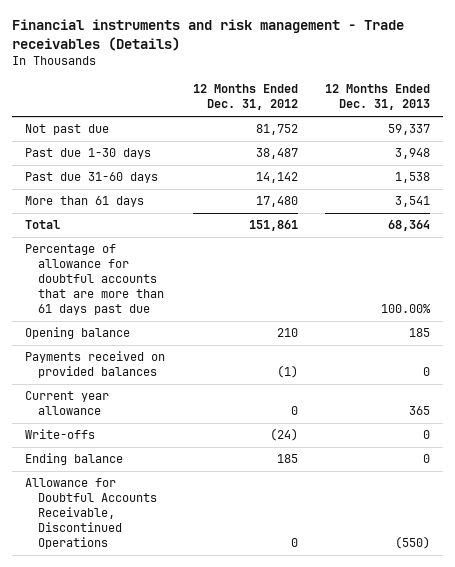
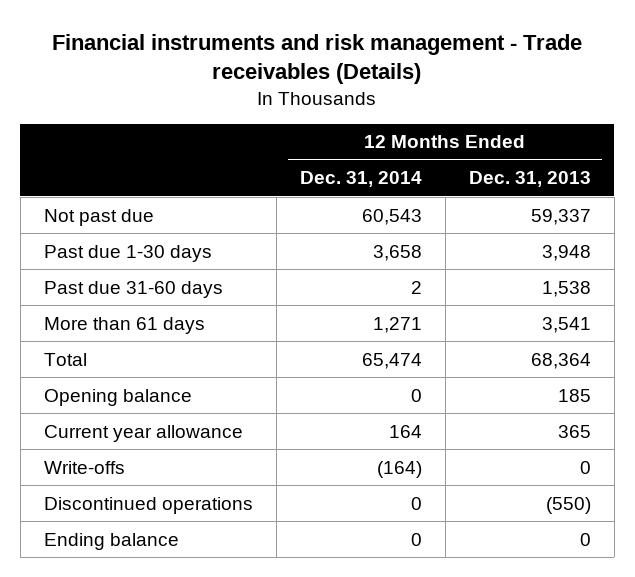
- | 12 Months Ended Dec. 31, 2012 | 12 Months Ended Dec. 31, 2013
+ | 12 Months Ended Dec. 31, 2014 | 12 Months Ended Dec. 31, 2013
- Percentage of allowance for doubtful accounts that are more than 61 days past due | | 100.00%
- Payments received on provided balances | (1) | 0
+ Discontinued operations | 0 | (550)
- Allowance for Doubtful Accounts Receivable, Discontinued Operations | 0 | (550)

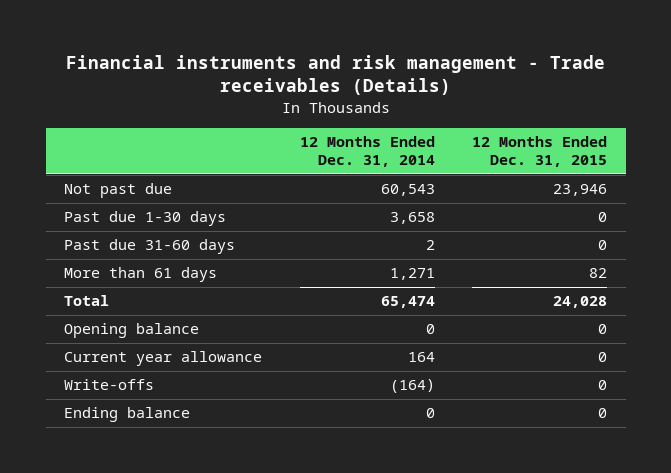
- | 12 Months Ended Dec. 31, 2014 | 12 Months Ended Dec. 31, 2013
+ | 12 Months Ended Dec. 31, 2014 | 12 Months Ended Dec. 31, 2015
- Discontinued operations | 0 | (550)

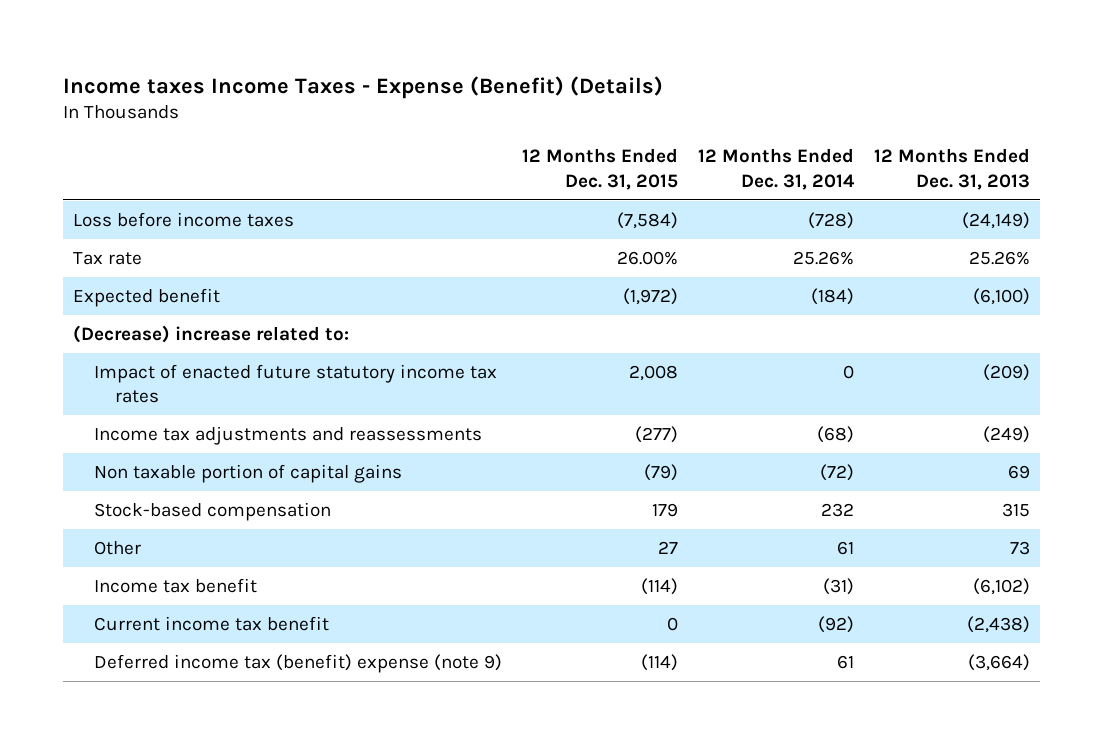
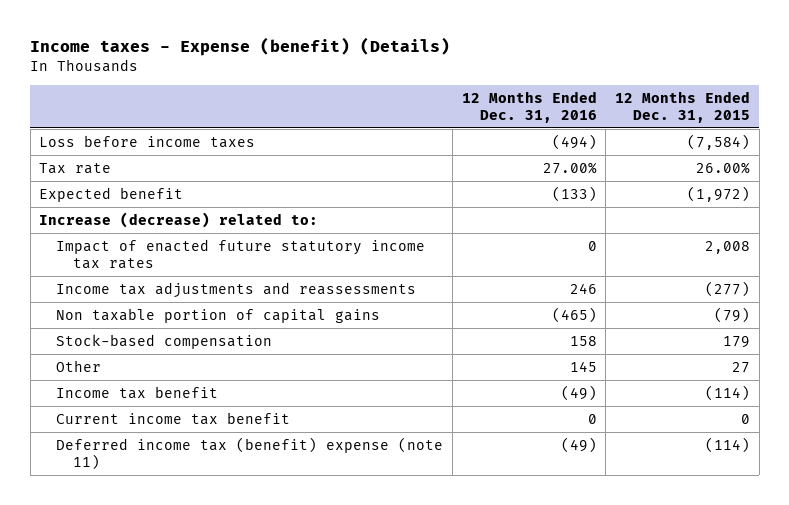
- Income taxes Income Taxes - Expense (Benefit) (Details)
+ Income taxes - Expense (benefit) (Details)
- | 12 Months Ended Dec. 31, 2015 | 12 Months Ended Dec. 31, 2014 | 12 Months Ended Dec. 31, 2013
+ | 12 Months Ended Dec. 31, 2016 | 12 Months Ended Dec. 31, 2015
- (Decrease) increase related to:
+ Increase (decrease) related to:
- Deferred income tax (benefit) expense (note 9) | (114) | 61 | (3,664)
+ Deferred income tax (benefit) expense (note 11) | (49) | (114)

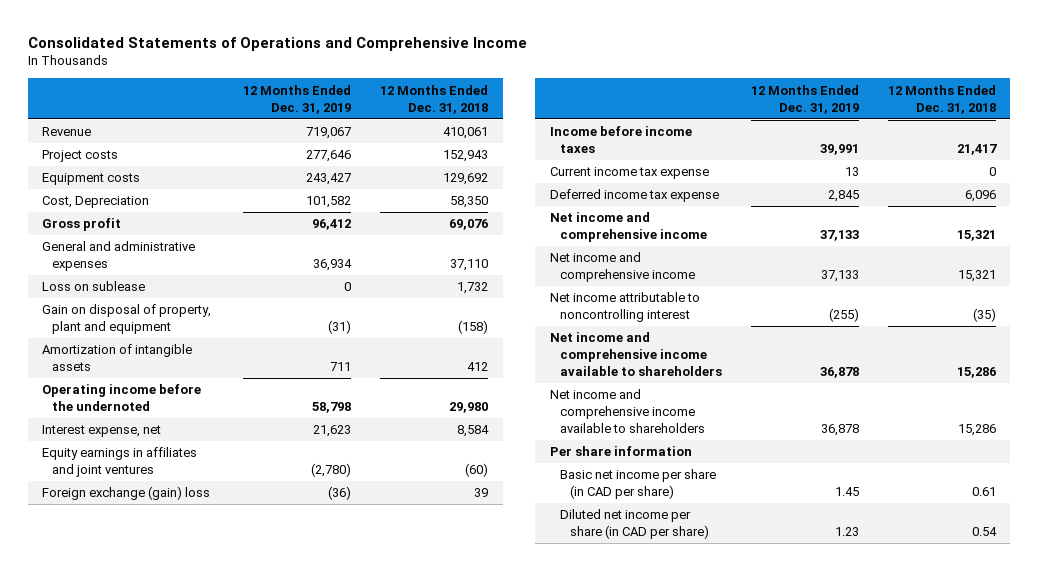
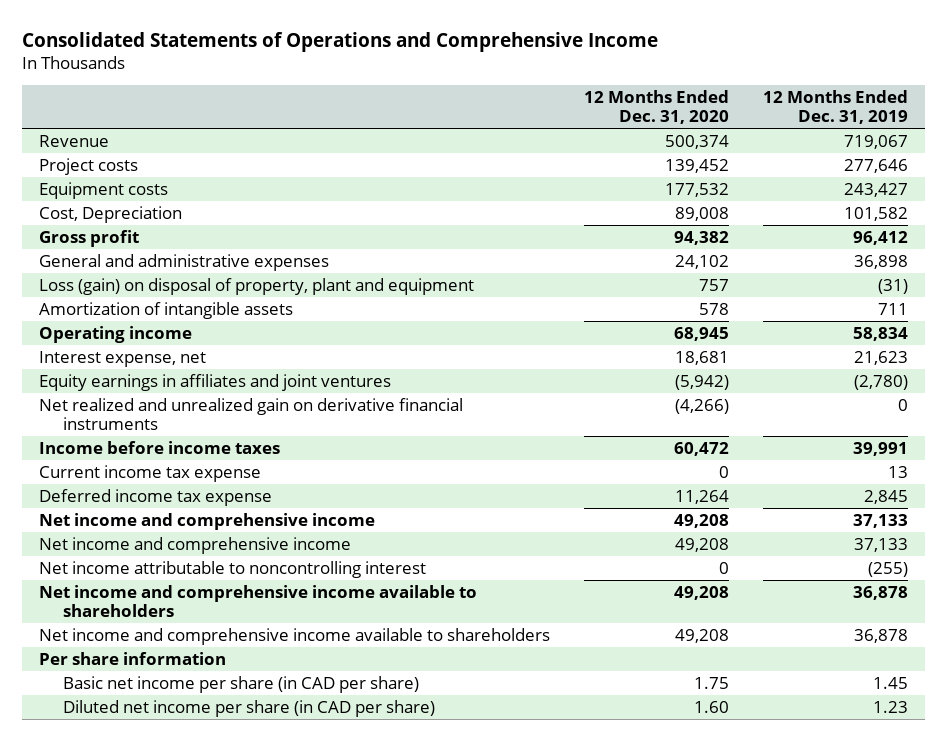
- | 12 Months Ended Dec. 31, 2019 | 12 Months Ended Dec. 31, 2018
+ | 12 Months Ended Dec. 31, 2020 | 12 Months Ended Dec. 31, 2019
- General and administrative expenses | 36,934 | 37,110
- Loss on sublease | 0 | 1,732
- Gain on disposal of property, plant and equipment | (31) | (158)
+ General and administrative expenses | 24,102 | 36,898
+ Loss (gain) on disposal of property, plant and equipment | 757 | (31)
- Operating income before the undernoted | 58,798 | 29,980
+ Operating income | 68,945 | 58,834
- Foreign exchange (gain) loss | (36) | 39
+ Net realized and unrealized gain on derivative financial instruments | (4,266) | 0

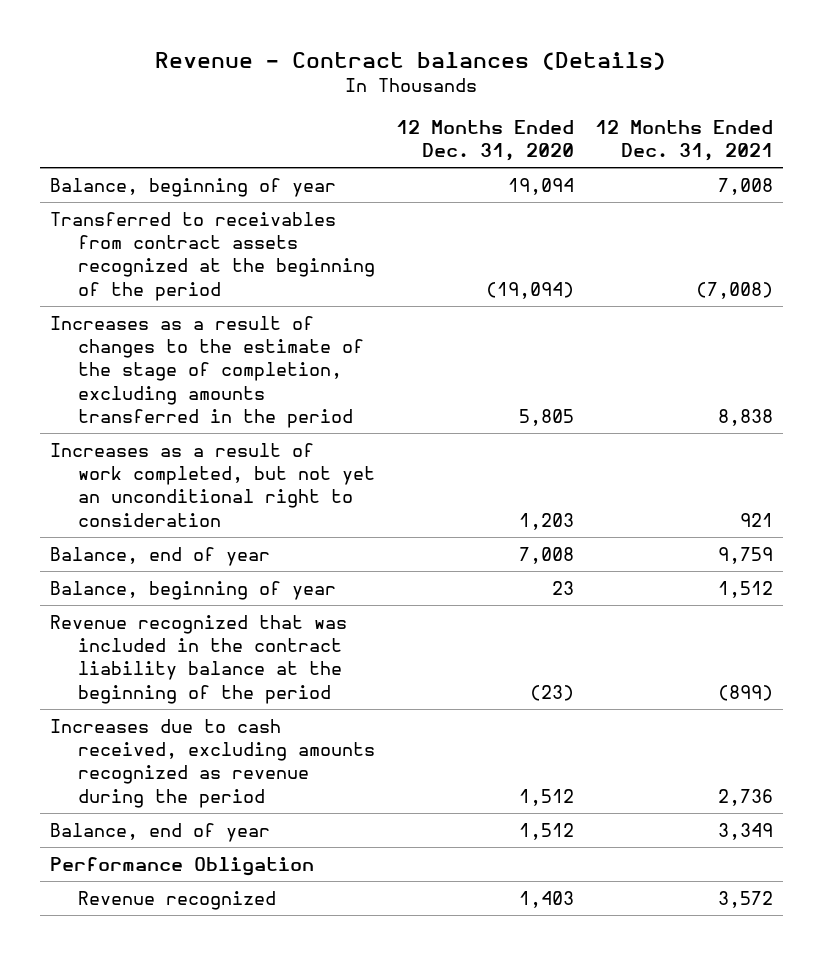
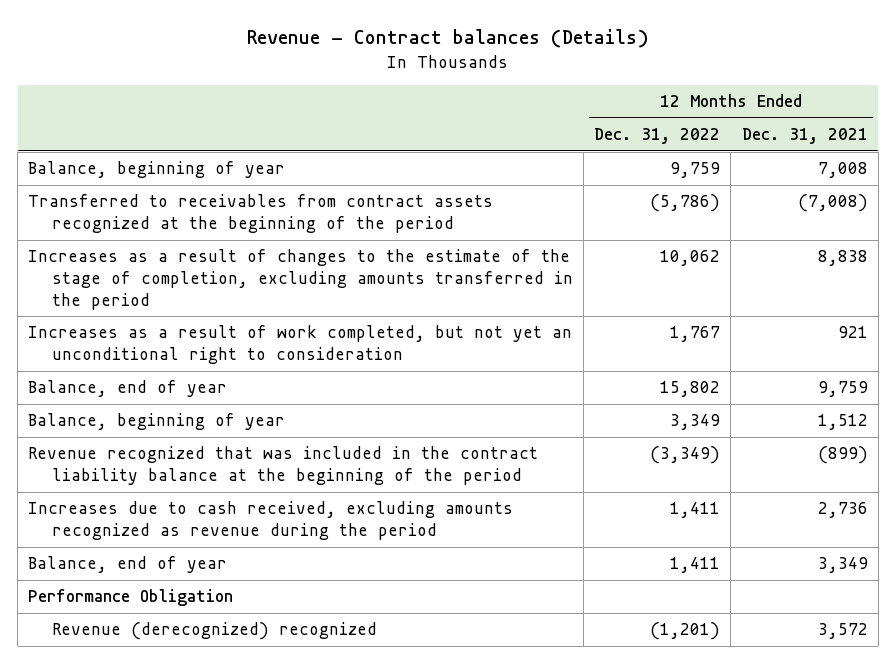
- | 12 Months Ended Dec. 31, 2020 | 12 Months Ended Dec. 31, 2021
+ | 12 Months Ended Dec. 31, 2022 | 12 Months Ended Dec. 31, 2021
- Revenue recognized | 1,403 | 3,572
+ Revenue (derecognized) recognized | (1,201) | 3,572

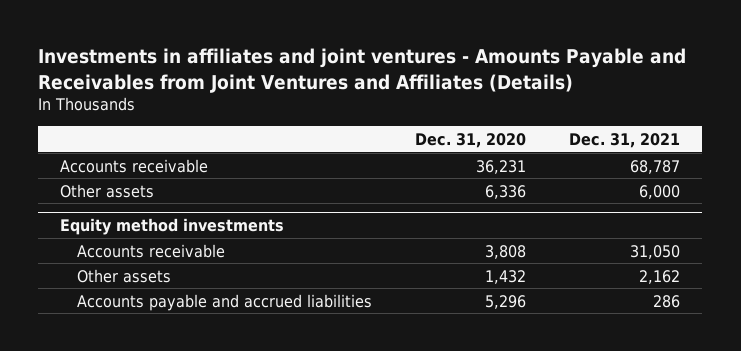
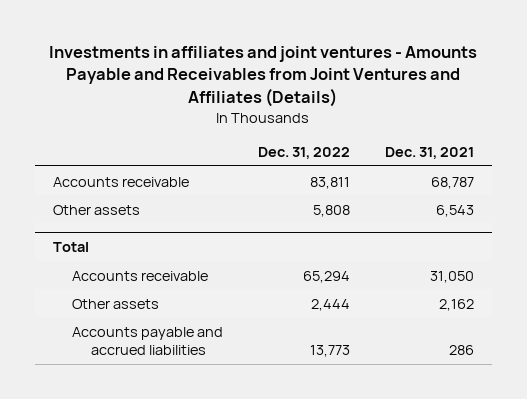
- | Dec. 31, 2020 | Dec. 31, 2021
+ | Dec. 31, 2022 | Dec. 31, 2021
- Other assets | 6,336 | 6,000
- Equity method investments
+ Other assets | 5,808 | 6,543
+ Total

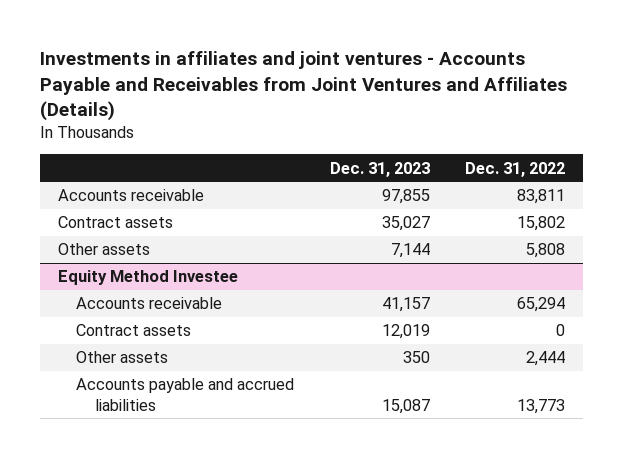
- Investments in affiliates and joint ventures - Amounts Payable and Receivables from Joint Ventures and Affiliates (Details)
+ Investments in affiliates and joint ventures - Accounts Payable and Receivables from Joint Ventures and Affiliates (Details)
- | Dec. 31, 2022 | Dec. 31, 2021
+ | Dec. 31, 2023 | Dec. 31, 2022
+ Contract assets | 35,027 | 15,802
- Total
+ Equity Method Investee
+ Contract assets | 12,019 | 0

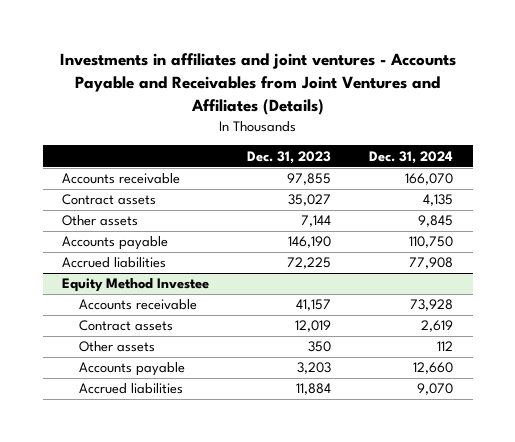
- | Dec. 31, 2023 | Dec. 31, 2022
+ | Dec. 31, 2023 | Dec. 31, 2024
+ Accounts payable | 146,190 | 110,750
+ Accrued liabilities | 72,225 | 77,908
@ Equity Method Investee
- Accounts payable and accrued liabilities | 15,087 | 13,773
+ Accounts payable | 3,203 | 12,660
+ Accrued liabilities | 11,884 | 9,070

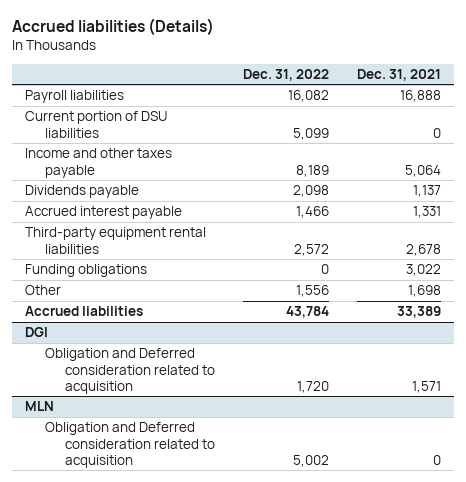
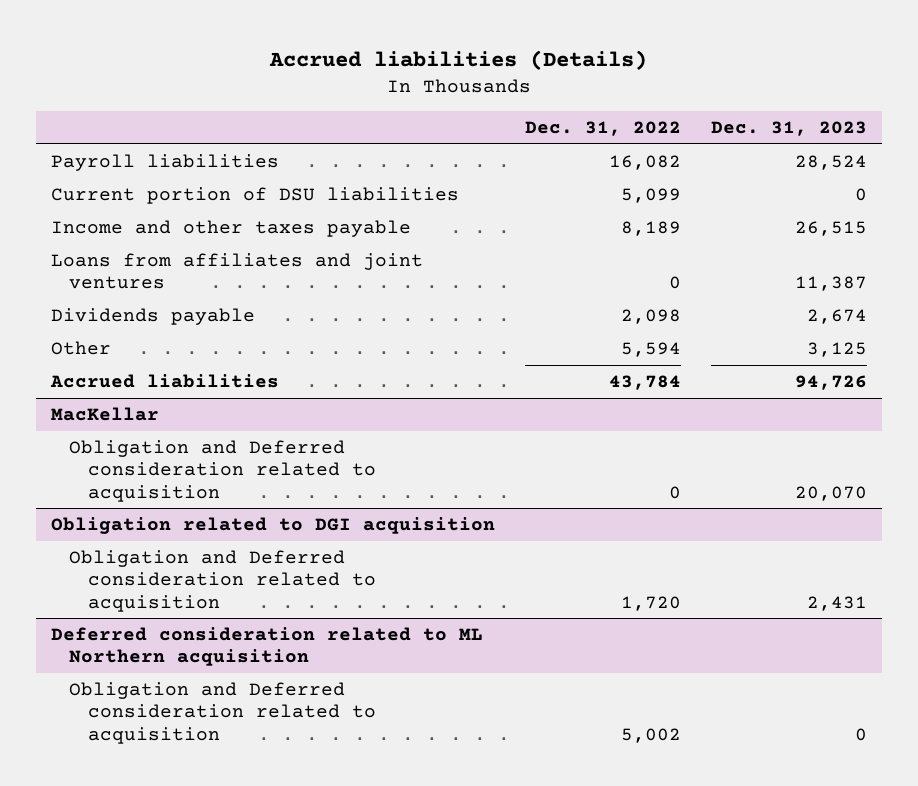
- | Dec. 31, 2022 | Dec. 31, 2021
+ | Dec. 31, 2022 | Dec. 31, 2023
+ Loans from affiliates and joint ventures | 0 | 11,387
- Accrued interest payable | 1,466 | 1,331
- Third-party equipment rental liabilities | 2,572 | 2,678
- Funding obligations | 0 | 3,022
- Other | 1,556 | 1,698
+ Other | 5,594 | 3,125
- DGI
+ MacKellar
+ Obligation and Deferred consideration related to acquisition | 0 | 20,070
+ Obligation related to DGI acquisition
- MLN
+ Deferred consideration related to ML Northern acquisition

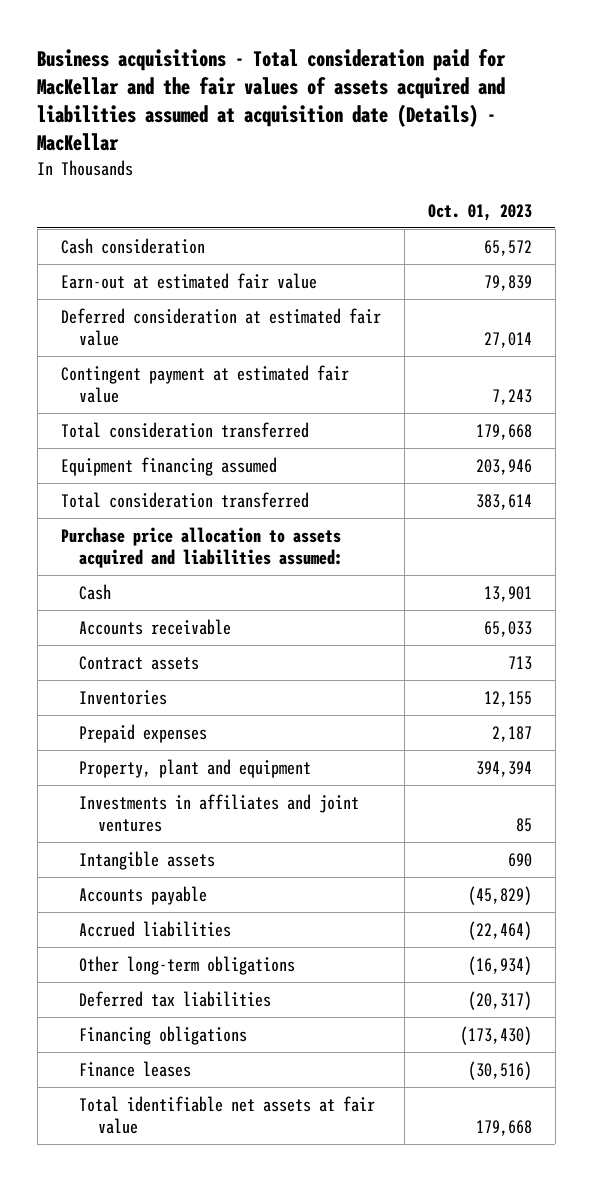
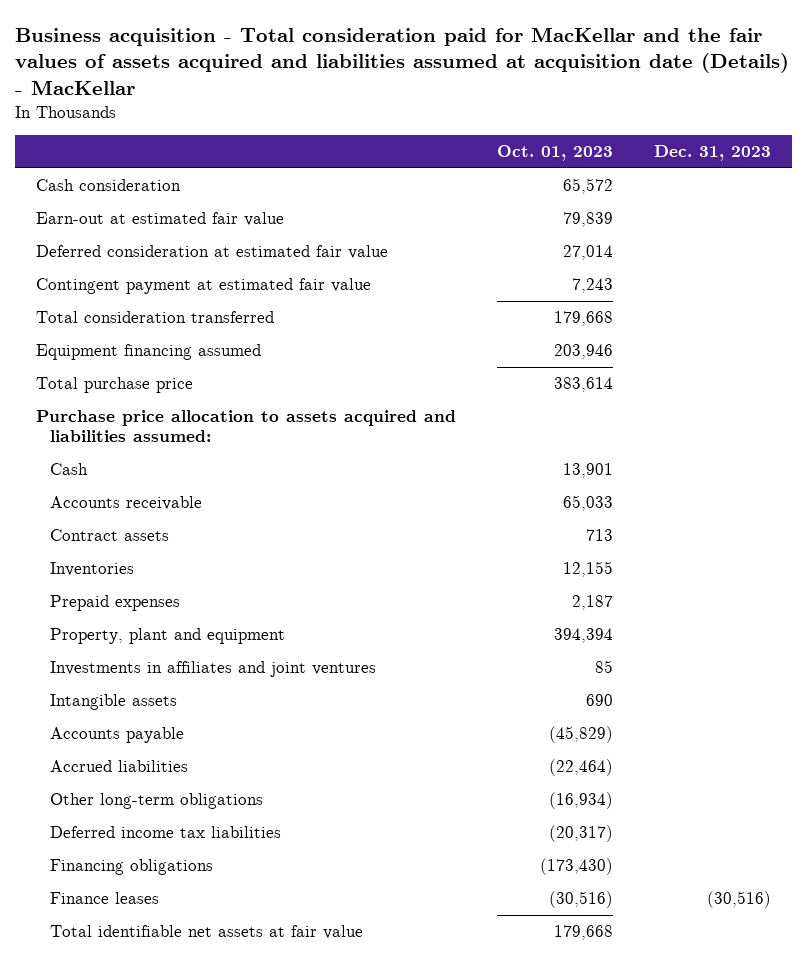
- Business acquisitions - Total consideration paid for MacKellar and the fair values of assets acquired and liabilities assumed at acquisition date (Details) - MacKellar
+ Business acquisition - Total consideration paid for MacKellar and the fair values of assets acquired and liabilities assumed at acquisition date (Details) - MacKellar
- | Oct. 01, 2023
+ | Oct. 01, 2023 | Dec. 31, 2023
- Total consideration transferred | 383,614
+ Total purchase price | 383,614 |
- Deferred tax liabilities | (20,317)
+ Deferred income tax liabilities | (20,317) |

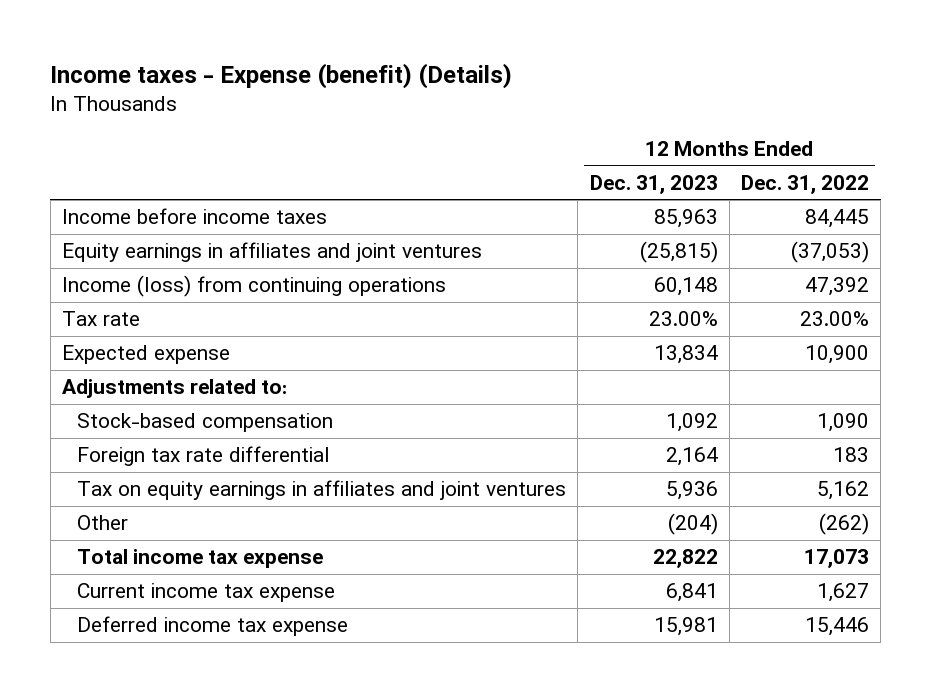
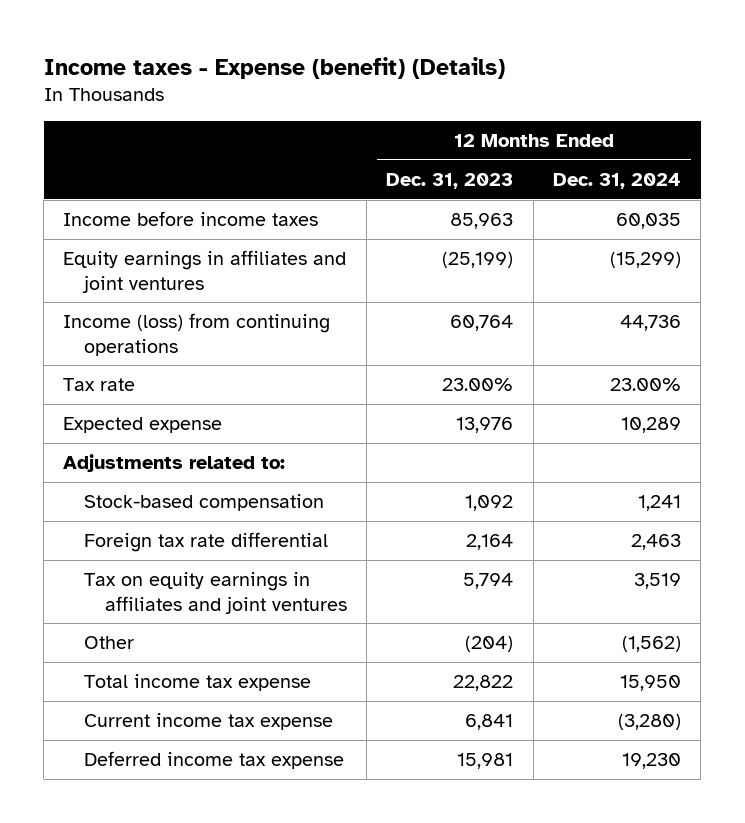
- | 12 Months Ended Dec. 31, 2023 | 12 Months Ended Dec. 31, 2022
+ | 12 Months Ended Dec. 31, 2023 | 12 Months Ended Dec. 31, 2024
- Equity earnings in affiliates and joint ventures | (25,815) | (37,053)
- Income (loss) from continuing operations | 60,148 | 47,392
+ Equity earnings in affiliates and joint ventures | (25,199) | (15,299)
+ Income (loss) from continuing operations | 60,764 | 44,736
- Expected expense | 13,834 | 10,900
+ Expected expense | 13,976 | 10,289
- Tax on equity earnings in affiliates and joint ventures | 5,936 | 5,162
+ Tax on equity earnings in affiliates and joint ventures | 5,794 | 3,519

